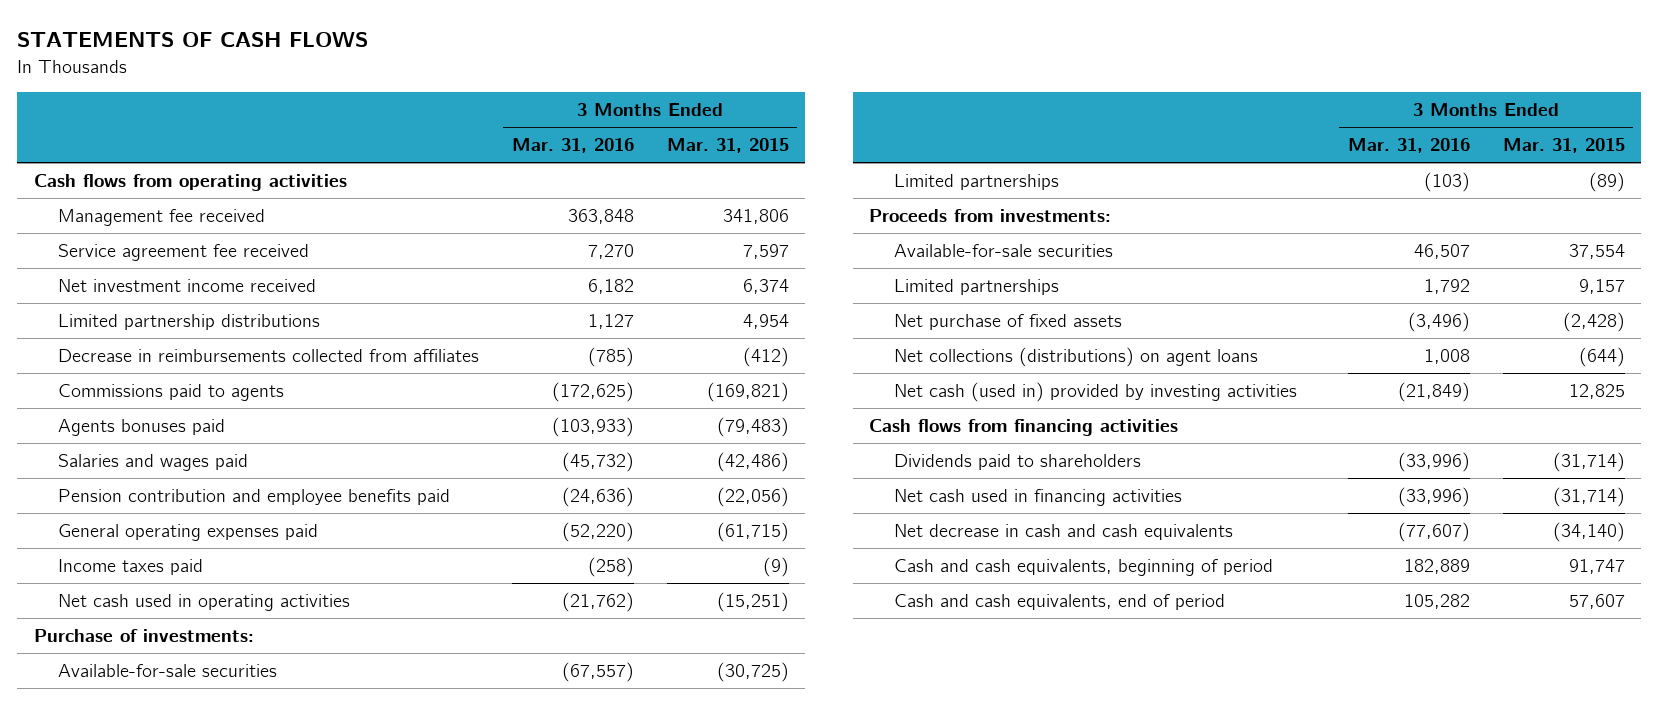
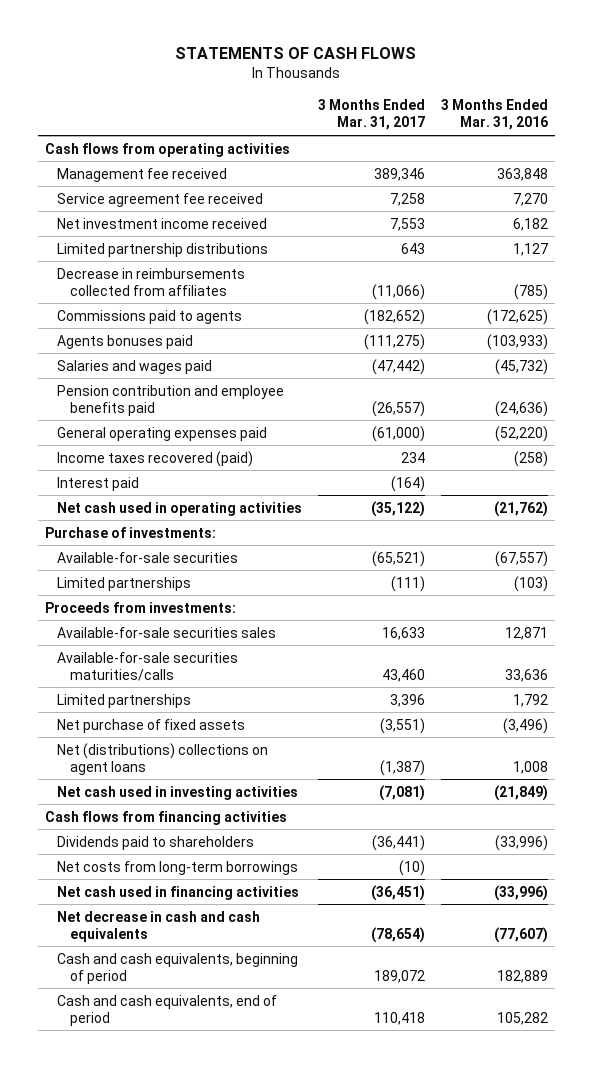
- | 3 Months Ended Mar. 31, 2016 | 3 Months Ended Mar. 31, 2015
+ | 3 Months Ended Mar. 31, 2017 | 3 Months Ended Mar. 31, 2016
- Income taxes paid | (258) | (9)
+ Income taxes recovered (paid) | 234 | (258)
+ Interest paid | (164) |
- Available-for-sale securities | 46,507 | 37,554
+ Available-for-sale securities sales | 16,633 | 12,871
+ Available-for-sale securities maturities/calls | 43,460 | 33,636
- Net collections (distributions) on agent loans | 1,008 | (644)
- Net cash (used in) provided by investing activities | (21,849) | 12,825
+ Net (distributions) collections on agent loans | (1,387) | 1,008
+ Net cash used in investing activities | (7,081) | (21,849)
+ Net costs from long-term borrowings | (10) |

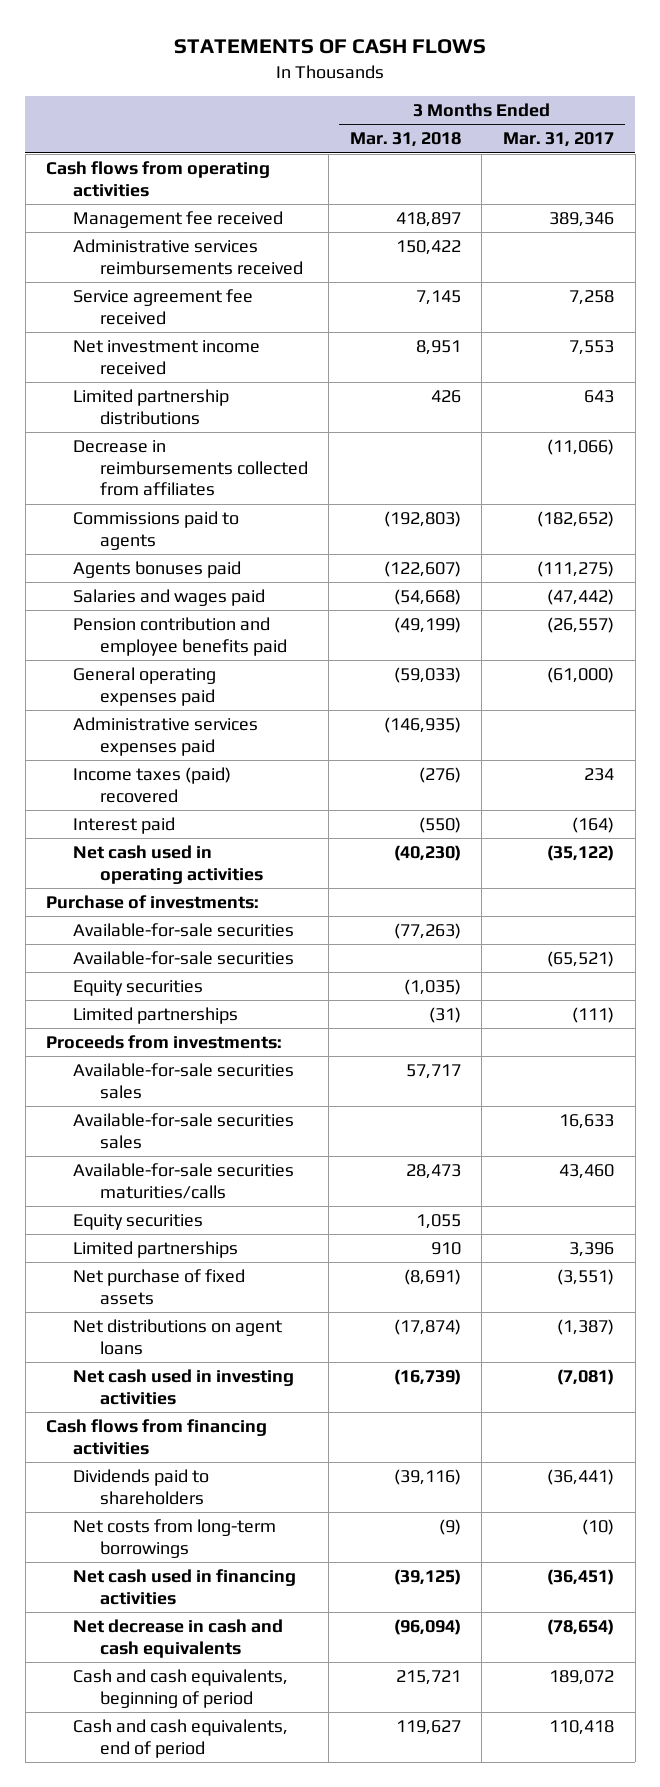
- | 3 Months Ended Mar. 31, 2017 | 3 Months Ended Mar. 31, 2016
+ | 3 Months Ended Mar. 31, 2018 | 3 Months Ended Mar. 31, 2017
+ Administrative services reimbursements received | 150,422 |
- Income taxes recovered (paid) | 234 | (258)
+ Administrative services expenses paid | (146,935) |
+ Income taxes (paid) recovered | (276) | 234
+ Available-for-sale securities | (77,263) |
+ Equity securities | (1,035) |
+ Available-for-sale securities sales | 57,717 |
+ Equity securities | 1,055 |
- Net (distributions) collections on agent loans | (1,387) | 1,008
+ Net distributions on agent loans | (17,874) | (1,387)

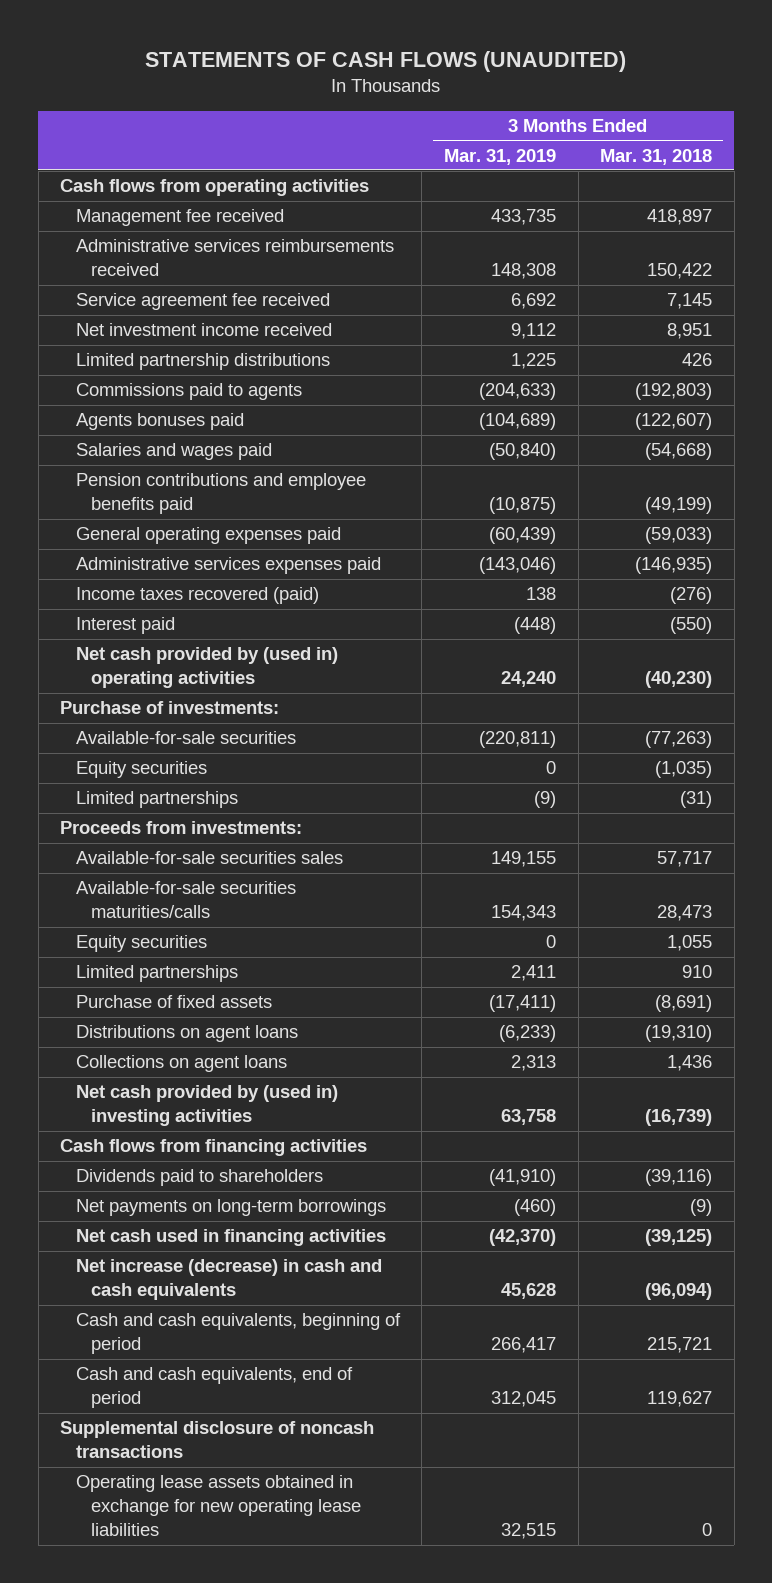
- STATEMENTS OF CASH FLOWS
+ STATEMENTS OF CASH FLOWS (UNAUDITED)
- | 3 Months Ended Mar. 31, 2018 | 3 Months Ended Mar. 31, 2017
+ | 3 Months Ended Mar. 31, 2019 | 3 Months Ended Mar. 31, 2018
- Decrease in reimbursements collected from affiliates | | (11,066)
- Pension contribution and employee benefits paid | (49,199) | (26,557)
+ Pension contributions and employee benefits paid | (10,875) | (49,199)
- Income taxes (paid) recovered | (276) | 234
+ Income taxes recovered (paid) | 138 | (276)
- Net cash used in operating activities | (40,230) | (35,122)
+ Net cash provided by (used in) operating activities | 24,240 | (40,230)
- Available-for-sale securities | | (65,521)
- Available-for-sale securities sales | | 16,633
- Net purchase of fixed assets | (8,691) | (3,551)
- Net distributions on agent loans | (17,874) | (1,387)
- Net cash used in investing activities | (16,739) | (7,081)
+ Purchase of fixed assets | (17,411) | (8,691)
+ Distributions on agent loans | (6,233) | (19,310)
+ Collections on agent loans | 2,313 | 1,436
+ Net cash provided by (used in) investing activities | 63,758 | (16,739)
- Net costs from long-term borrowings | (9) | (10)
+ Net payments on long-term borrowings | (460) | (9)
- Net decrease in cash and cash equivalents | (96,094) | (78,654)
+ Net increase (decrease) in cash and cash equivalents | 45,628 | (96,094)
+ Supplemental disclosure of noncash transactions
+ Operating lease assets obtained in exchange for new operating lease liabilities | 32,515 | 0

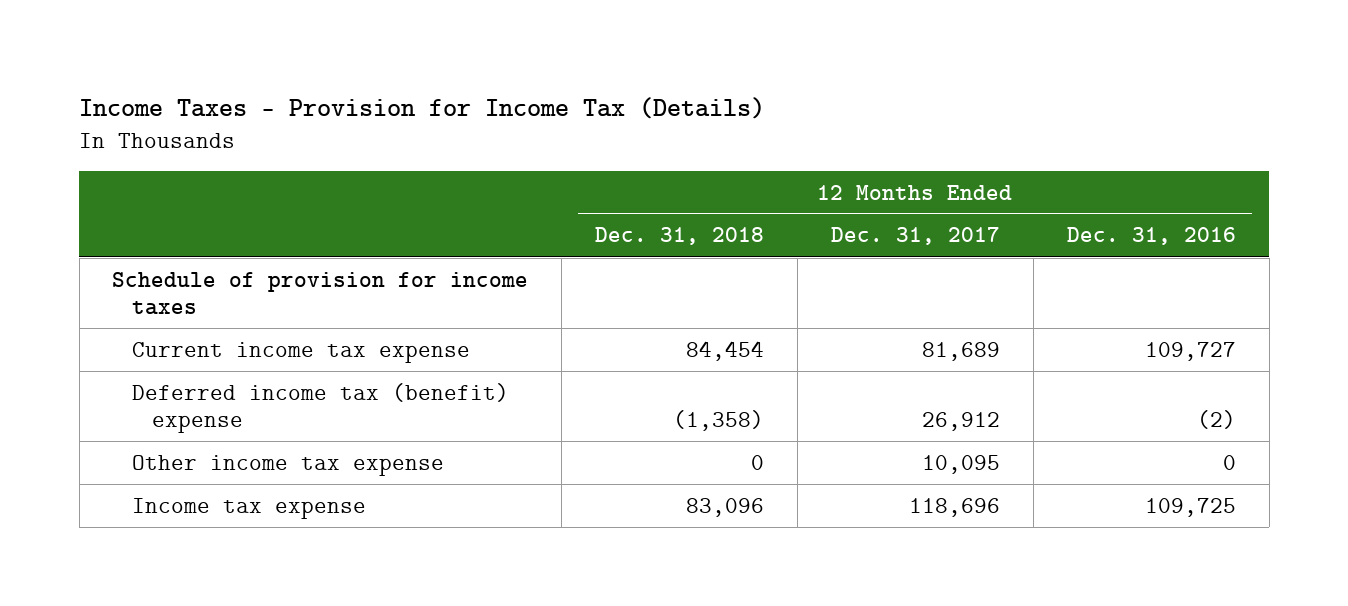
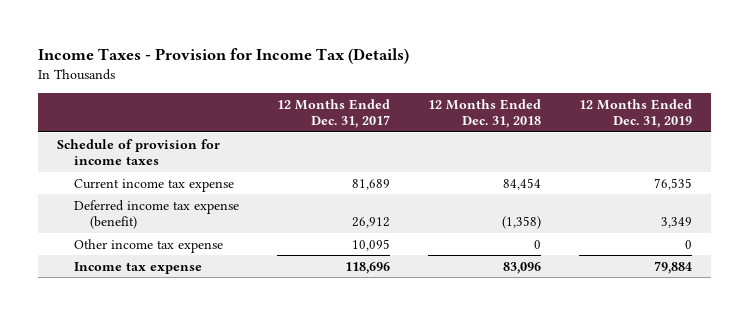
- | 12 Months Ended Dec. 31, 2018 | 12 Months Ended Dec. 31, 2017 | 12 Months Ended Dec. 31, 2016
+ | 12 Months Ended Dec. 31, 2017 | 12 Months Ended Dec. 31, 2018 | 12 Months Ended Dec. 31, 2019
- Deferred income tax (benefit) expense | (1,358) | 26,912 | (2)
+ Deferred income tax expense (benefit) | 26,912 | (1,358) | 3,349

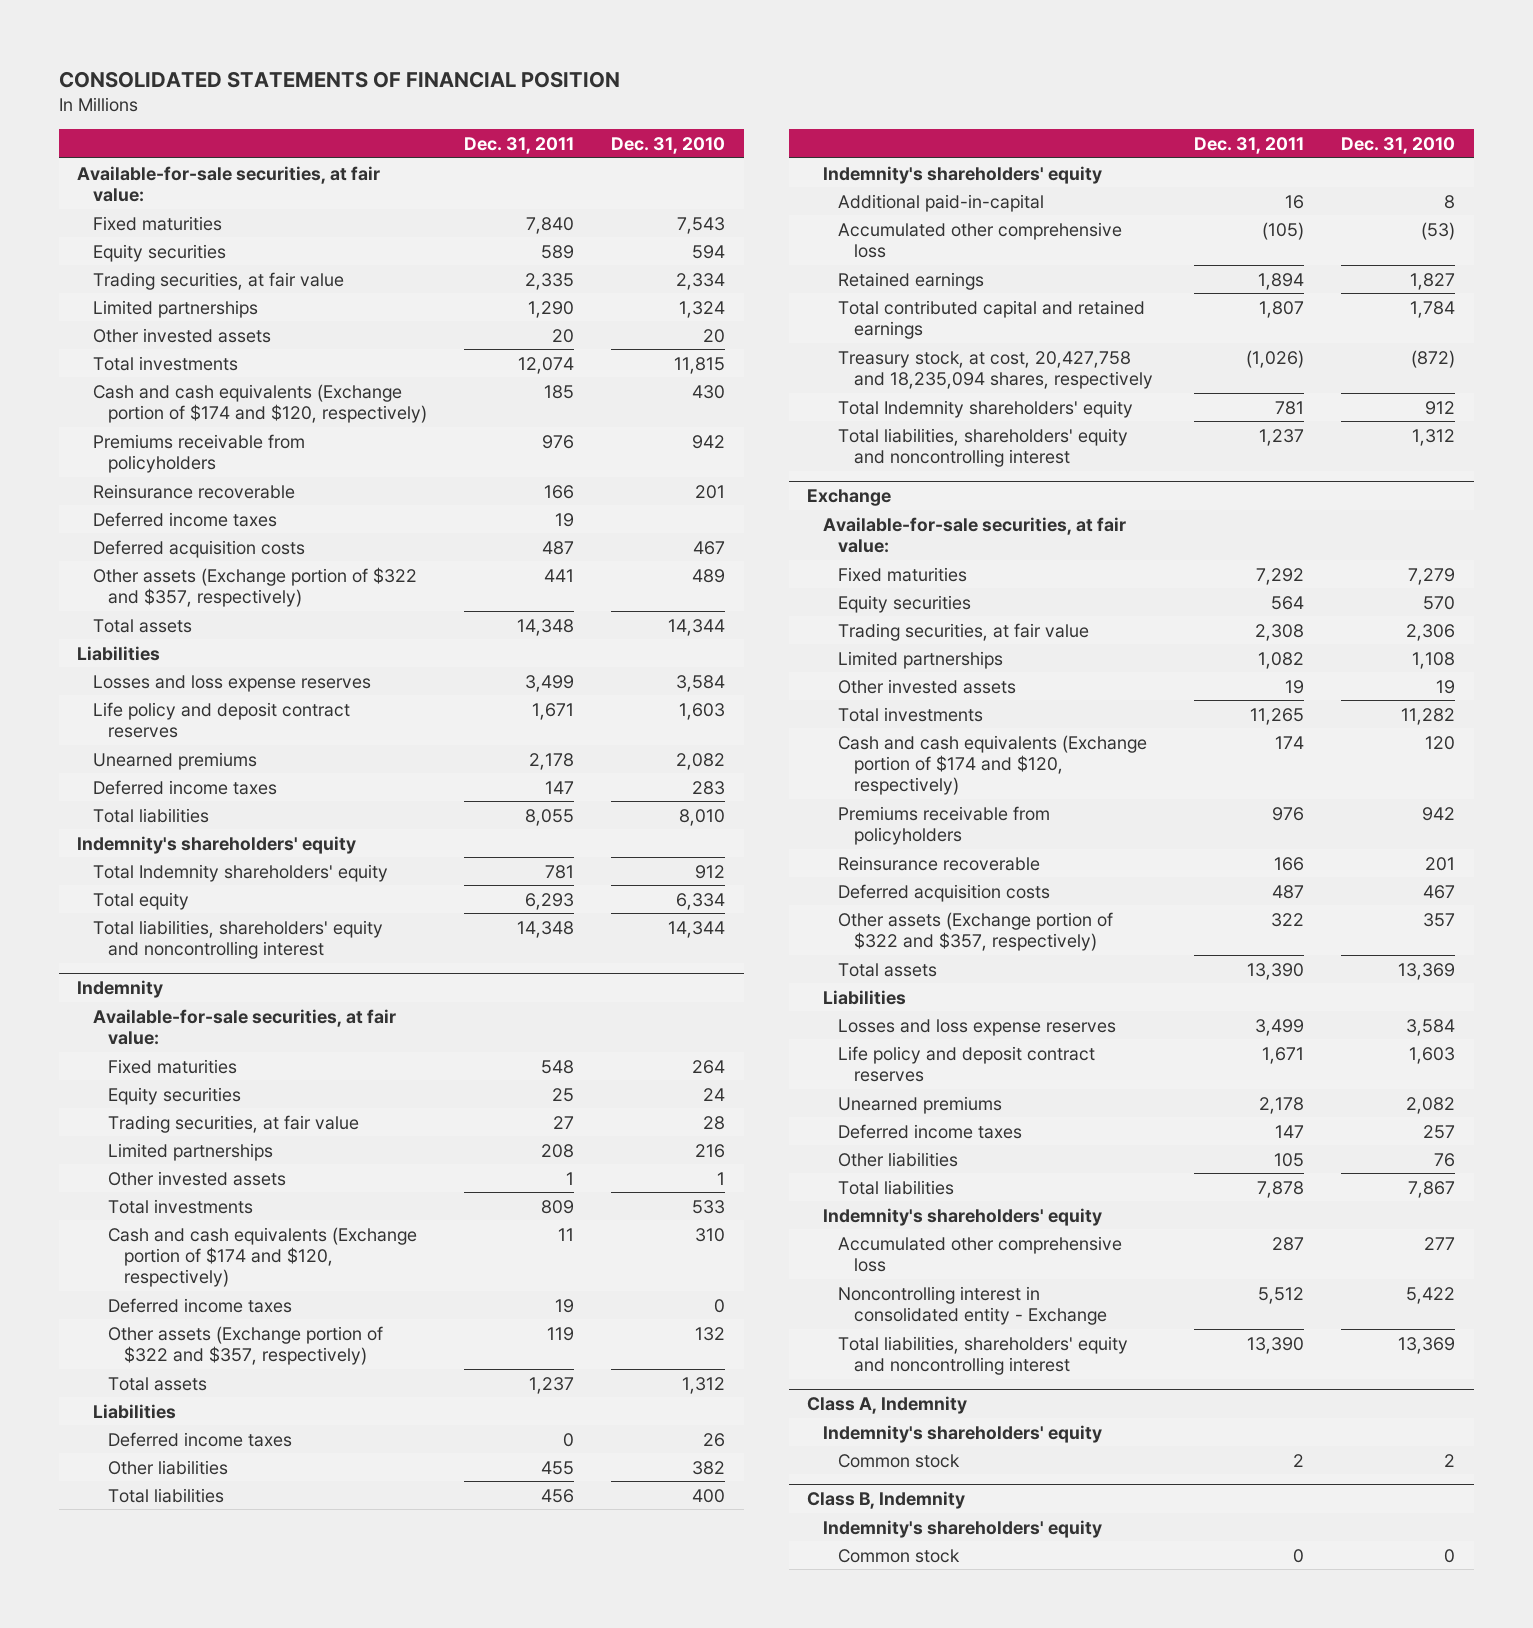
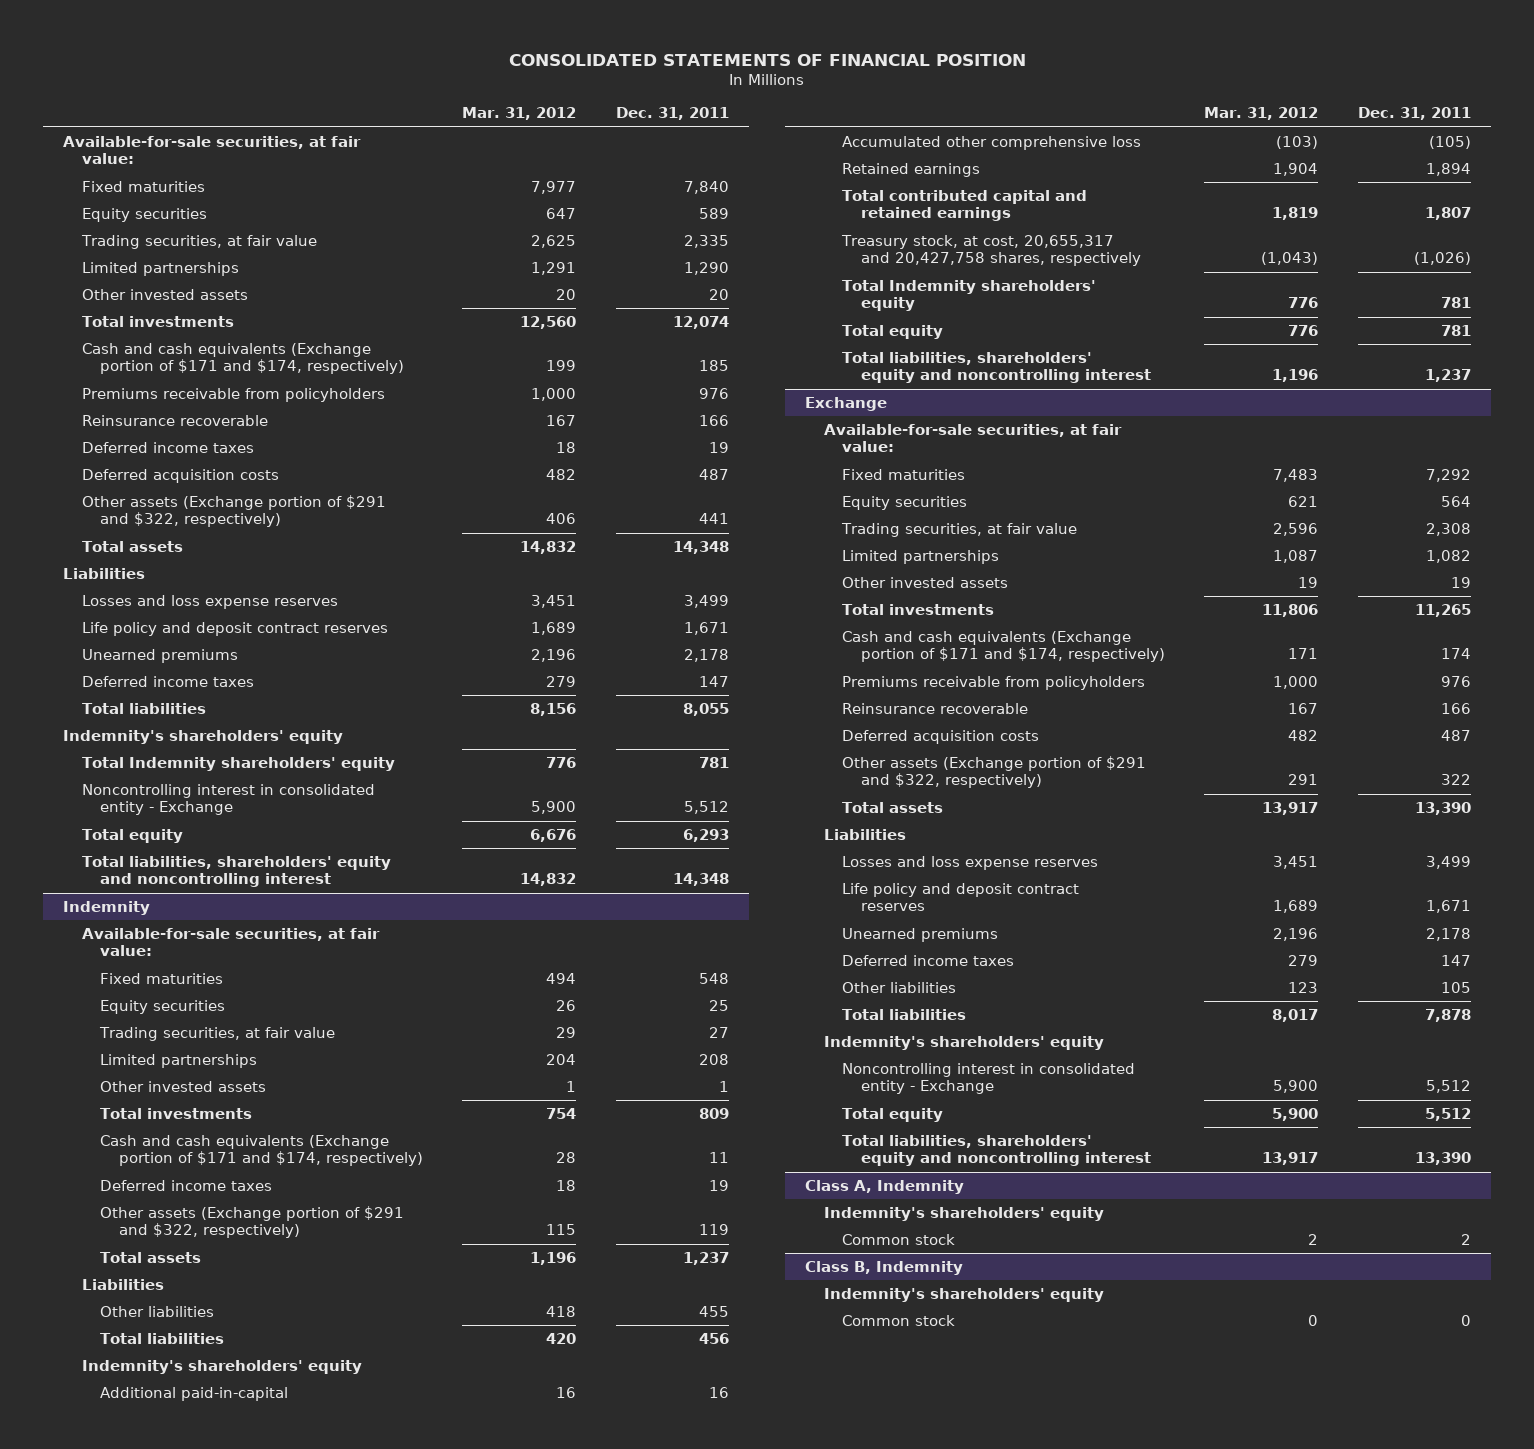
- | Dec. 31, 2011 | Dec. 31, 2010
+ | Mar. 31, 2012 | Dec. 31, 2011
- Cash and cash equivalents (Exchange portion of $174 and $120, respectively) | 185 | 430
+ Cash and cash equivalents (Exchange portion of $171 and $174, respectively) | 199 | 185
- Other assets (Exchange portion of $322 and $357, respectively) | 441 | 489
+ Other assets (Exchange portion of $291 and $322, respectively) | 406 | 441
+ Noncontrolling interest in consolidated entity - Exchange | 5,900 | 5,512
@ Indemnity
- Cash and cash equivalents (Exchange portion of $174 and $120, respectively) | 11 | 310
+ Cash and cash equivalents (Exchange portion of $171 and $174, respectively) | 28 | 11
- Other assets (Exchange portion of $322 and $357, respectively) | 119 | 132
+ Other assets (Exchange portion of $291 and $322, respectively) | 115 | 119
- Deferred income taxes | 0 | 26
- Treasury stock, at cost, 20,427,758 and 18,235,094 shares, respectively | (1,026) | (872)
+ Treasury stock, at cost, 20,655,317 and 20,427,758 shares, respectively | (1,043) | (1,026)
+ Total equity | 776 | 781
@ Exchange
- Cash and cash equivalents (Exchange portion of $174 and $120, respectively) | 174 | 120
+ Cash and cash equivalents (Exchange portion of $171 and $174, respectively) | 171 | 174
- Other assets (Exchange portion of $322 and $357, respectively) | 322 | 357
+ Other assets (Exchange portion of $291 and $322, respectively) | 291 | 322
- Accumulated other comprehensive loss | 287 | 277
+ Total equity | 5,900 | 5,512

